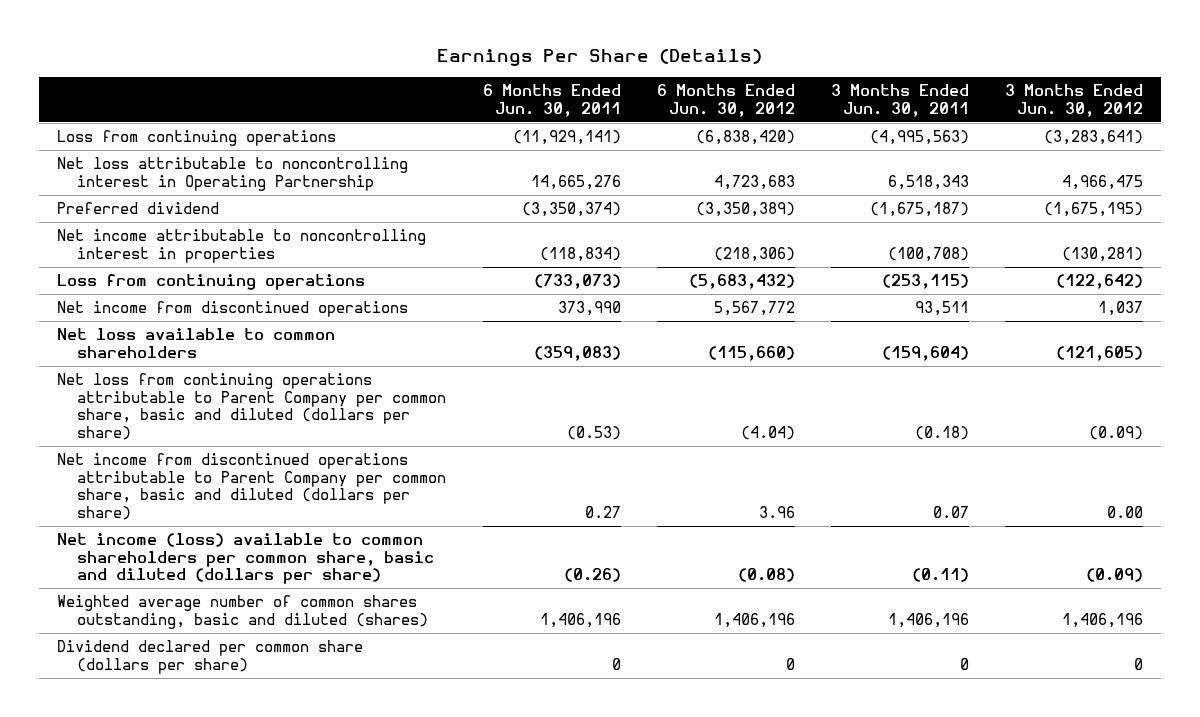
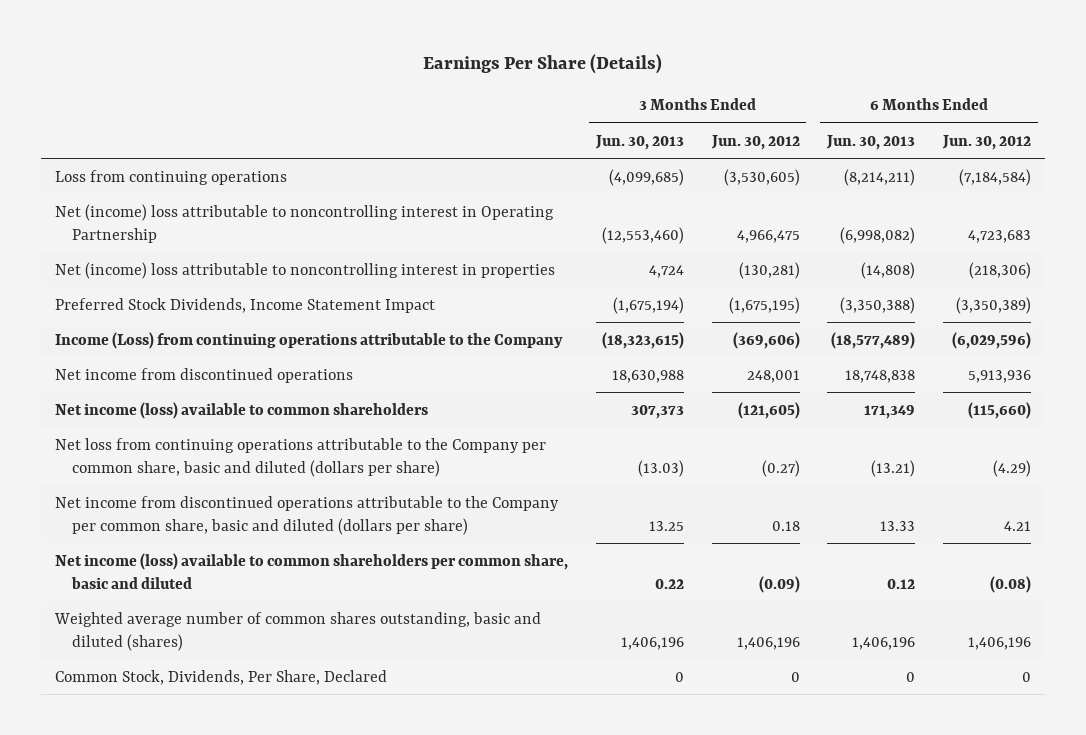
- | 6 Months Ended Jun. 30, 2011 | 6 Months Ended Jun. 30, 2012 | 3 Months Ended Jun. 30, 2011 | 3 Months Ended Jun. 30, 2012
+ | 3 Months Ended Jun. 30, 2013 | 3 Months Ended Jun. 30, 2012 | 6 Months Ended Jun. 30, 2013 | 6 Months Ended Jun. 30, 2012
- Loss from continuing operations | (11,929,141) | (6,838,420) | (4,995,563) | (3,283,641)
- Net loss attributable to noncontrolling interest in Operating Partnership | 14,665,276 | 4,723,683 | 6,518,343 | 4,966,475
- Preferred dividend | (3,350,374) | (3,350,389) | (1,675,187) | (1,675,195)
- Net income attributable to noncontrolling interest in properties | (118,834) | (218,306) | (100,708) | (130,281)
- Loss from continuing operations | (733,073) | (5,683,432) | (253,115) | (122,642)
- Net income from discontinued operations | 373,990 | 5,567,772 | 93,511 | 1,037
- Net loss available to common shareholders | (359,083) | (115,660) | (159,604) | (121,605)
- Net loss from continuing operations attributable to Parent Company per common share, basic and diluted (dollars per share) | (0.53) | (4.04) | (0.18) | (0.09)
- Net income from discontinued operations attributable to Parent Company per common share, basic and diluted (dollars per share) | 0.27 | 3.96 | 0.07 | 0.00
- Net income (loss) available to common shareholders per common share, basic and diluted (dollars per share) | (0.26) | (0.08) | (0.11) | (0.09)
+ Loss from continuing operations | (4,099,685) | (3,530,605) | (8,214,211) | (7,184,584)
+ Net (income) loss attributable to noncontrolling interest in Operating Partnership | (12,553,460) | 4,966,475 | (6,998,082) | 4,723,683
+ Net (income) loss attributable to noncontrolling interest in properties | 4,724 | (130,281) | (14,808) | (218,306)
+ Preferred Stock Dividends, Income Statement Impact | (1,675,194) | (1,675,195) | (3,350,388) | (3,350,389)
+ Income (Loss) from continuing operations attributable to the Company | (18,323,615) | (369,606) | (18,577,489) | (6,029,596)
+ Net income from discontinued operations | 18,630,988 | 248,001 | 18,748,838 | 5,913,936
+ Net income (loss) available to common shareholders | 307,373 | (121,605) | 171,349 | (115,660)
+ Net loss from continuing operations attributable to the Company per common share, basic and diluted (dollars per share) | (13.03) | (0.27) | (13.21) | (4.29)
+ Net income from discontinued operations attributable to the Company per common share, basic and diluted (dollars per share) | 13.25 | 0.18 | 13.33 | 4.21
+ Net income (loss) available to common shareholders per common share, basic and diluted | 0.22 | (0.09) | 0.12 | (0.08)
- Dividend declared per common share (dollars per share) | 0 | 0 | 0 | 0
+ Common Stock, Dividends, Per Share, Declared | 0 | 0 | 0 | 0

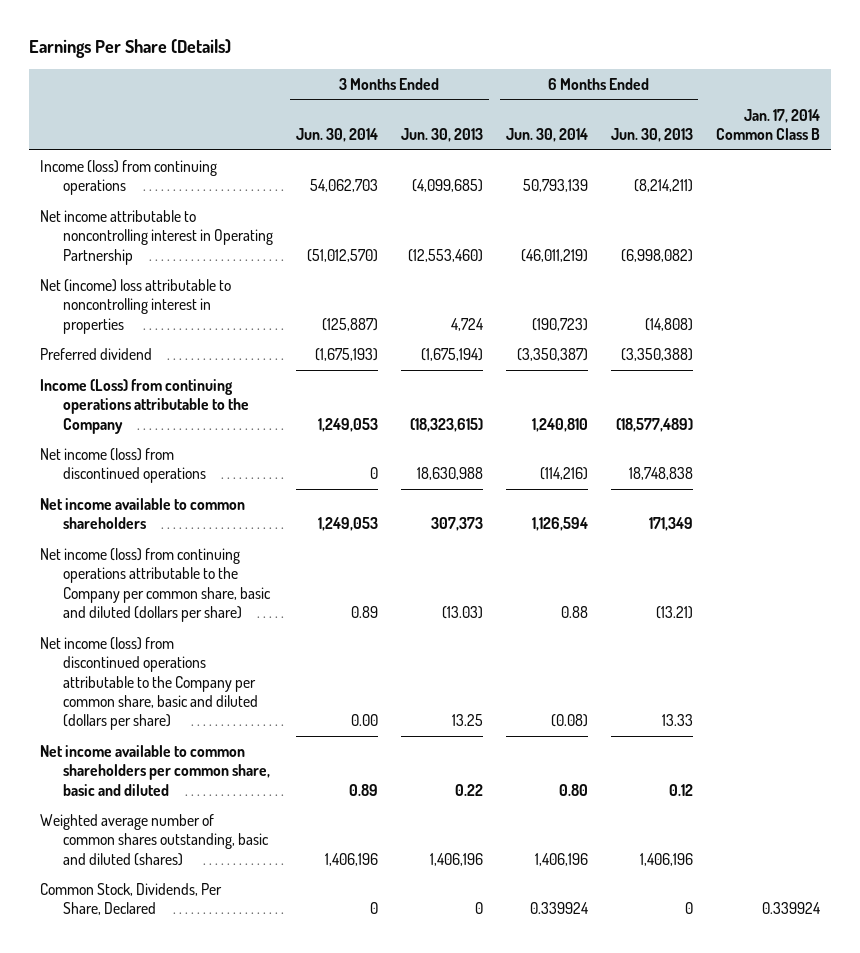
- | 3 Months Ended Jun. 30, 2013 | 3 Months Ended Jun. 30, 2012 | 6 Months Ended Jun. 30, 2013 | 6 Months Ended Jun. 30, 2012
+ | 3 Months Ended Jun. 30, 2014 | 3 Months Ended Jun. 30, 2013 | 6 Months Ended Jun. 30, 2014 | 6 Months Ended Jun. 30, 2013 | Jan. 17, 2014 Common Class B
- Loss from continuing operations | (4,099,685) | (3,530,605) | (8,214,211) | (7,184,584)
- Net (income) loss attributable to noncontrolling interest in Operating Partnership | (12,553,460) | 4,966,475 | (6,998,082) | 4,723,683
+ Income (loss) from continuing operations | 54,062,703 | (4,099,685) | 50,793,139 | (8,214,211) |
+ Net income attributable to noncontrolling interest in Operating Partnership | (51,012,570) | (12,553,460) | (46,011,219) | (6,998,082) |
- Preferred Stock Dividends, Income Statement Impact | (1,675,194) | (1,675,195) | (3,350,388) | (3,350,389)
+ Preferred dividend | (1,675,193) | (1,675,194) | (3,350,387) | (3,350,388) |
- Net income from discontinued operations | 18,630,988 | 248,001 | 18,748,838 | 5,913,936
- Net income (loss) available to common shareholders | 307,373 | (121,605) | 171,349 | (115,660)
- Net loss from continuing operations attributable to the Company per common share, basic and diluted (dollars per share) | (13.03) | (0.27) | (13.21) | (4.29)
- Net income from discontinued operations attributable to the Company per common share, basic and diluted (dollars per share) | 13.25 | 0.18 | 13.33 | 4.21
- Net income (loss) available to common shareholders per common share, basic and diluted | 0.22 | (0.09) | 0.12 | (0.08)
+ Net income (loss) from discontinued operations | 0 | 18,630,988 | (114,216) | 18,748,838 |
+ Net income available to common shareholders | 1,249,053 | 307,373 | 1,126,594 | 171,349 |
+ Net income (loss) from continuing operations attributable to the Company per common share, basic and diluted (dollars per share) | 0.89 | (13.03) | 0.88 | (13.21) |
+ Net income (loss) from discontinued operations attributable to the Company per common share, basic and diluted (dollars per share) | 0.00 | 13.25 | (0.08) | 13.33 |
+ Net income available to common shareholders per common share, basic and diluted | 0.89 | 0.22 | 0.80 | 0.12 |

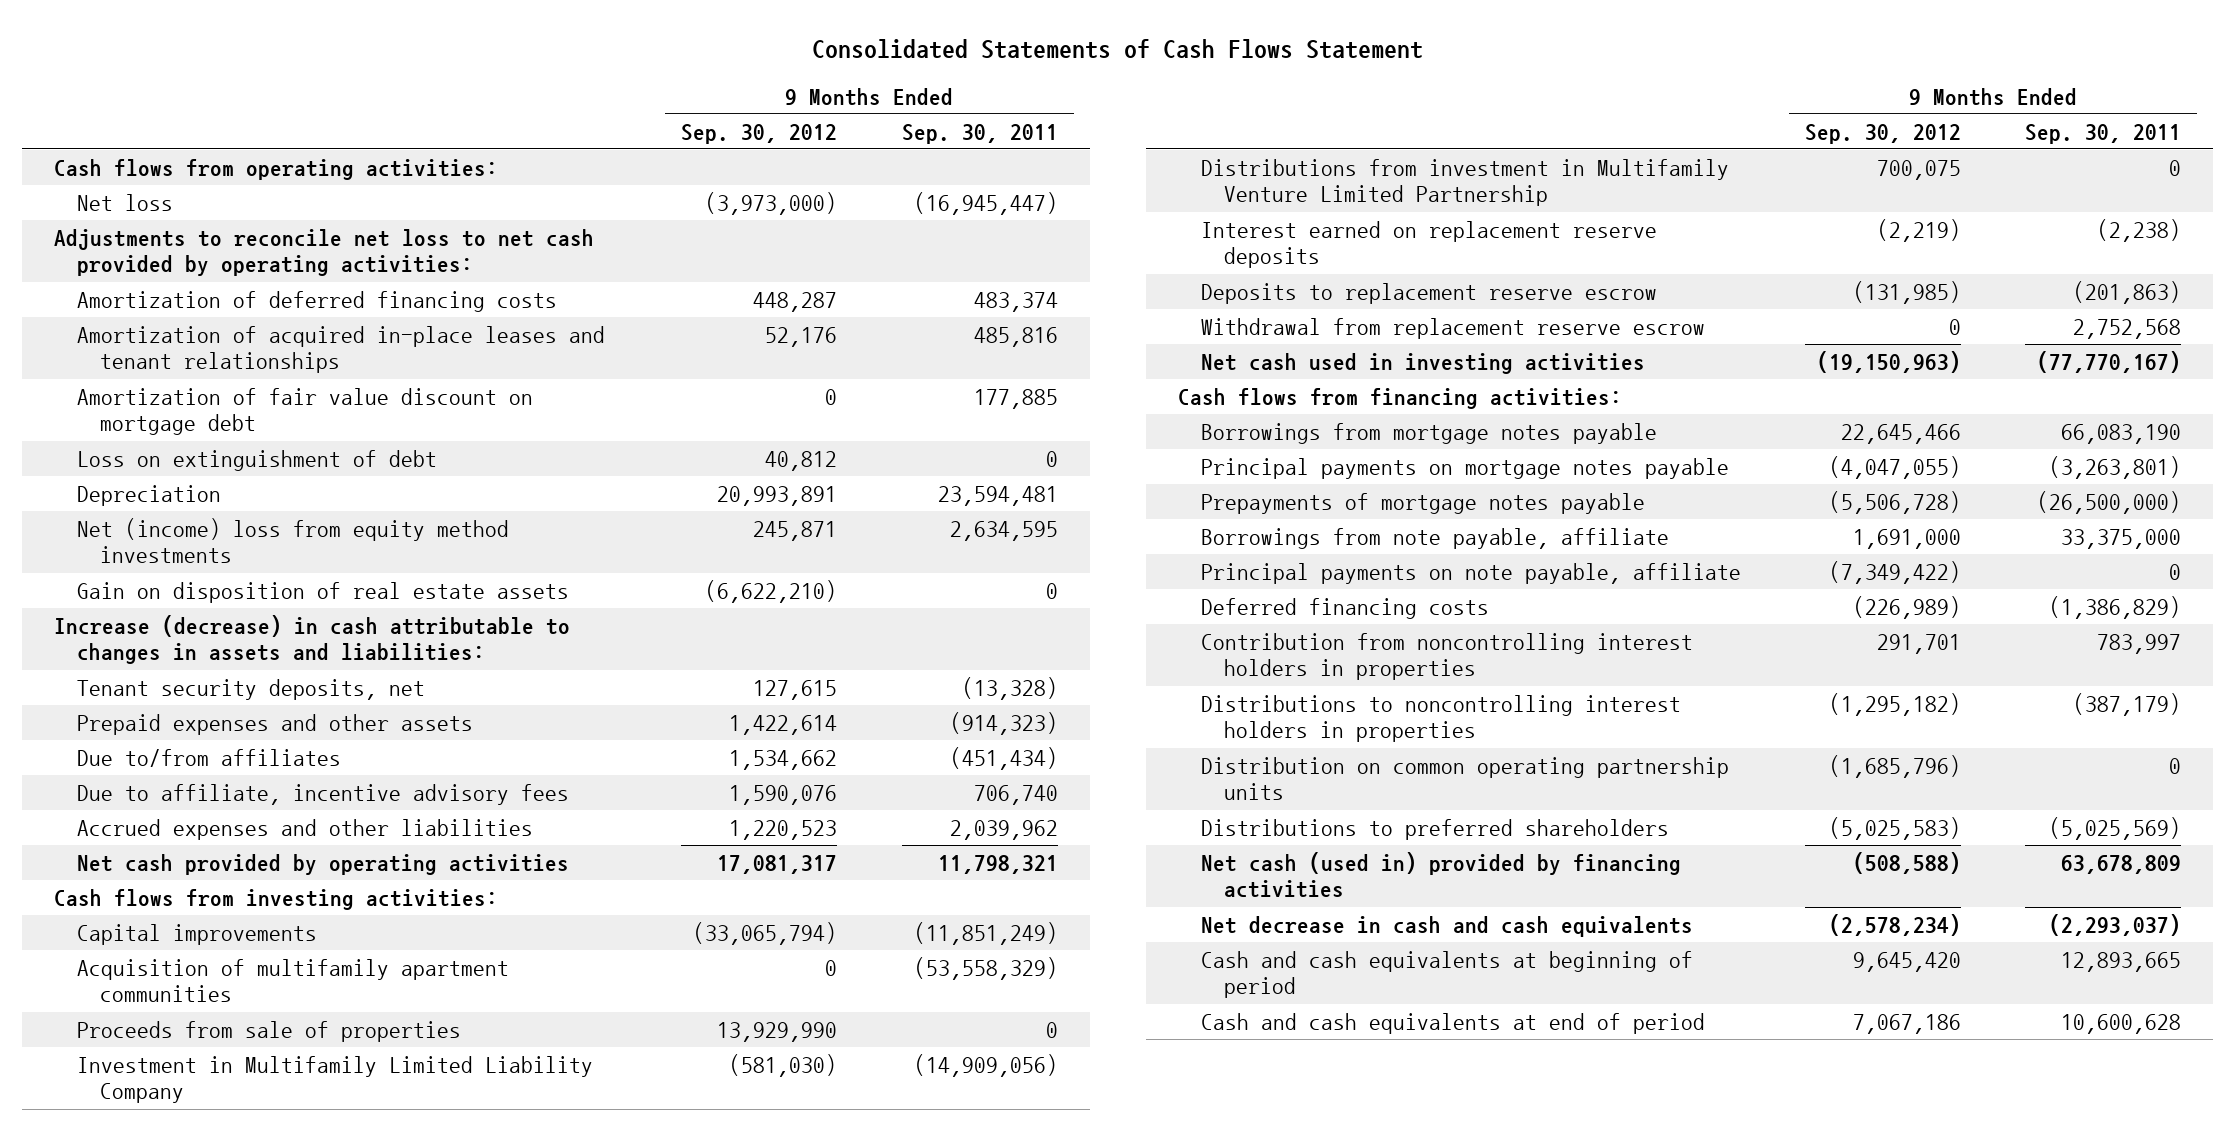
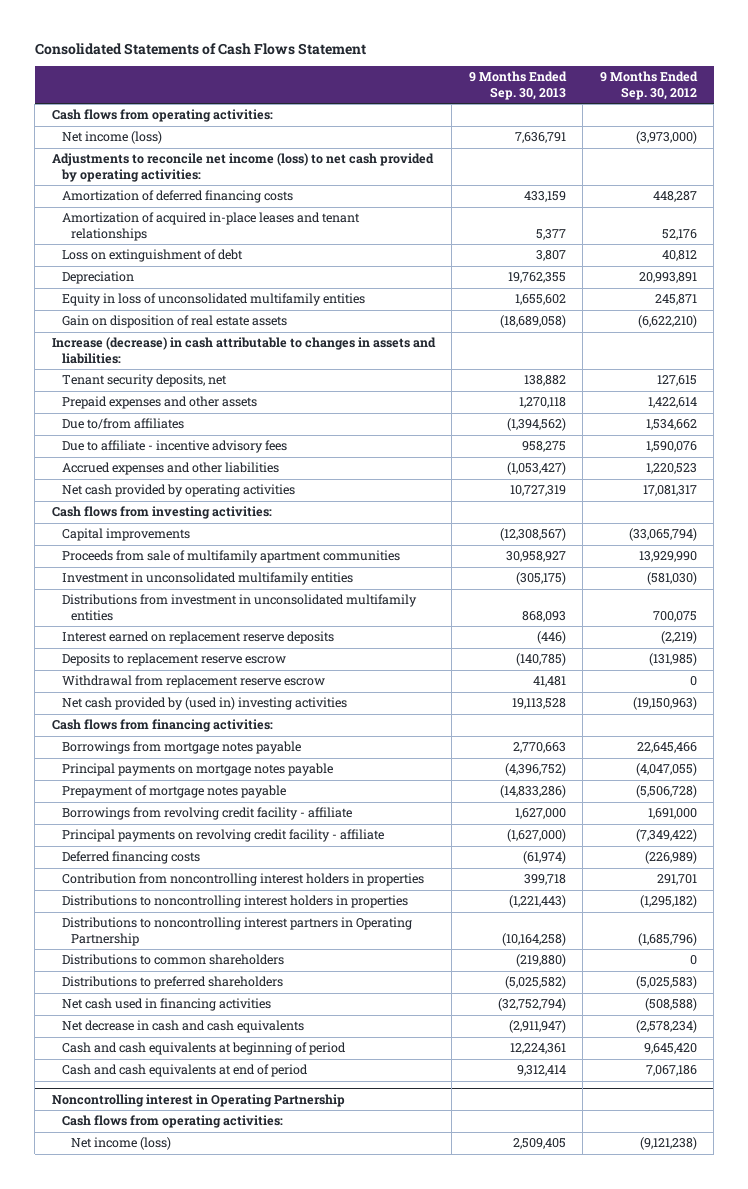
- | 9 Months Ended Sep. 30, 2012 | 9 Months Ended Sep. 30, 2011
+ | 9 Months Ended Sep. 30, 2013 | 9 Months Ended Sep. 30, 2012
- Net loss | (3,973,000) | (16,945,447)
- Adjustments to reconcile net loss to net cash provided by operating activities:
+ Net income (loss) | 7,636,791 | (3,973,000)
+ Adjustments to reconcile net income (loss) to net cash provided by operating activities:
- Amortization of fair value discount on mortgage debt | 0 | 177,885
- Net (income) loss from equity method investments | 245,871 | 2,634,595
+ Equity in loss of unconsolidated multifamily entities | 1,655,602 | 245,871
- Due to affiliate, incentive advisory fees | 1,590,076 | 706,740
+ Due to affiliate - incentive advisory fees | 958,275 | 1,590,076
- Acquisition of multifamily apartment communities | 0 | (53,558,329)
- Proceeds from sale of properties | 13,929,990 | 0
- Investment in Multifamily Limited Liability Company | (581,030) | (14,909,056)
- Distributions from investment in Multifamily Venture Limited Partnership | 700,075 | 0
+ Proceeds from sale of multifamily apartment communities | 30,958,927 | 13,929,990
+ Investment in unconsolidated multifamily entities | (305,175) | (581,030)
+ Distributions from investment in unconsolidated multifamily entities | 868,093 | 700,075
- Net cash used in investing activities | (19,150,963) | (77,770,167)
+ Net cash provided by (used in) investing activities | 19,113,528 | (19,150,963)
- Prepayments of mortgage notes payable | (5,506,728) | (26,500,000)
- Borrowings from note payable, affiliate | 1,691,000 | 33,375,000
- Principal payments on note payable, affiliate | (7,349,422) | 0
+ Prepayment of mortgage notes payable | (14,833,286) | (5,506,728)
+ Borrowings from revolving credit facility - affiliate | 1,627,000 | 1,691,000
+ Principal payments on revolving credit facility - affiliate | (1,627,000) | (7,349,422)
- Distribution on common operating partnership units | (1,685,796) | 0
+ Distributions to noncontrolling interest partners in Operating Partnership | (10,164,258) | (1,685,796)
+ Distributions to common shareholders | (219,880) | 0
- Net cash (used in) provided by financing activities | (508,588) | 63,678,809
+ Net cash used in financing activities | (32,752,794) | (508,588)
+ Noncontrolling interest in Operating Partnership
+ Cash flows from operating activities:
+ Net income (loss) | 2,509,405 | (9,121,238)

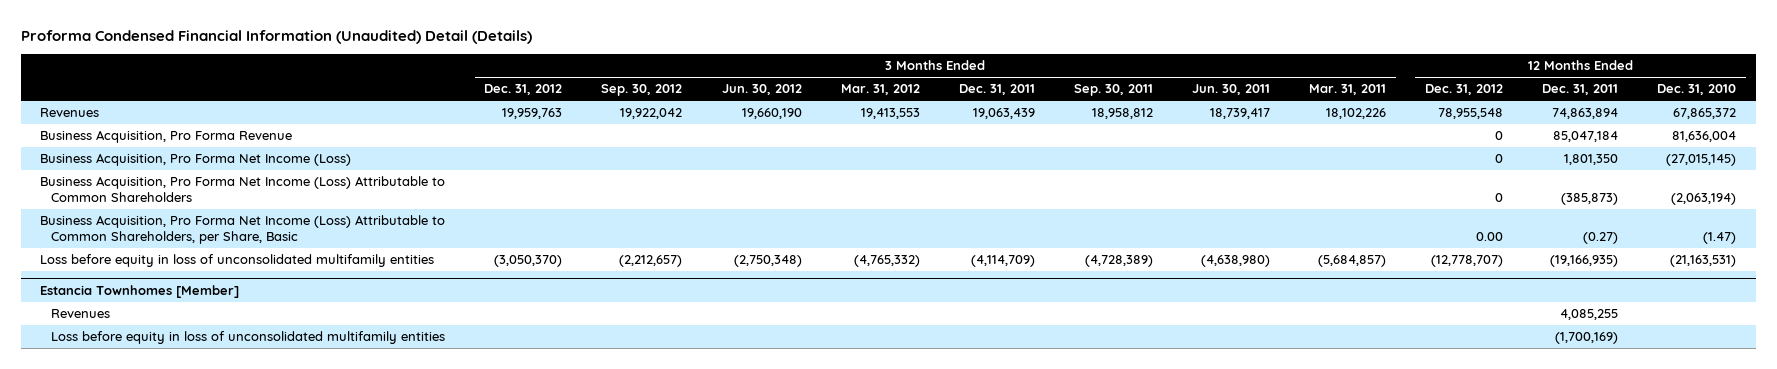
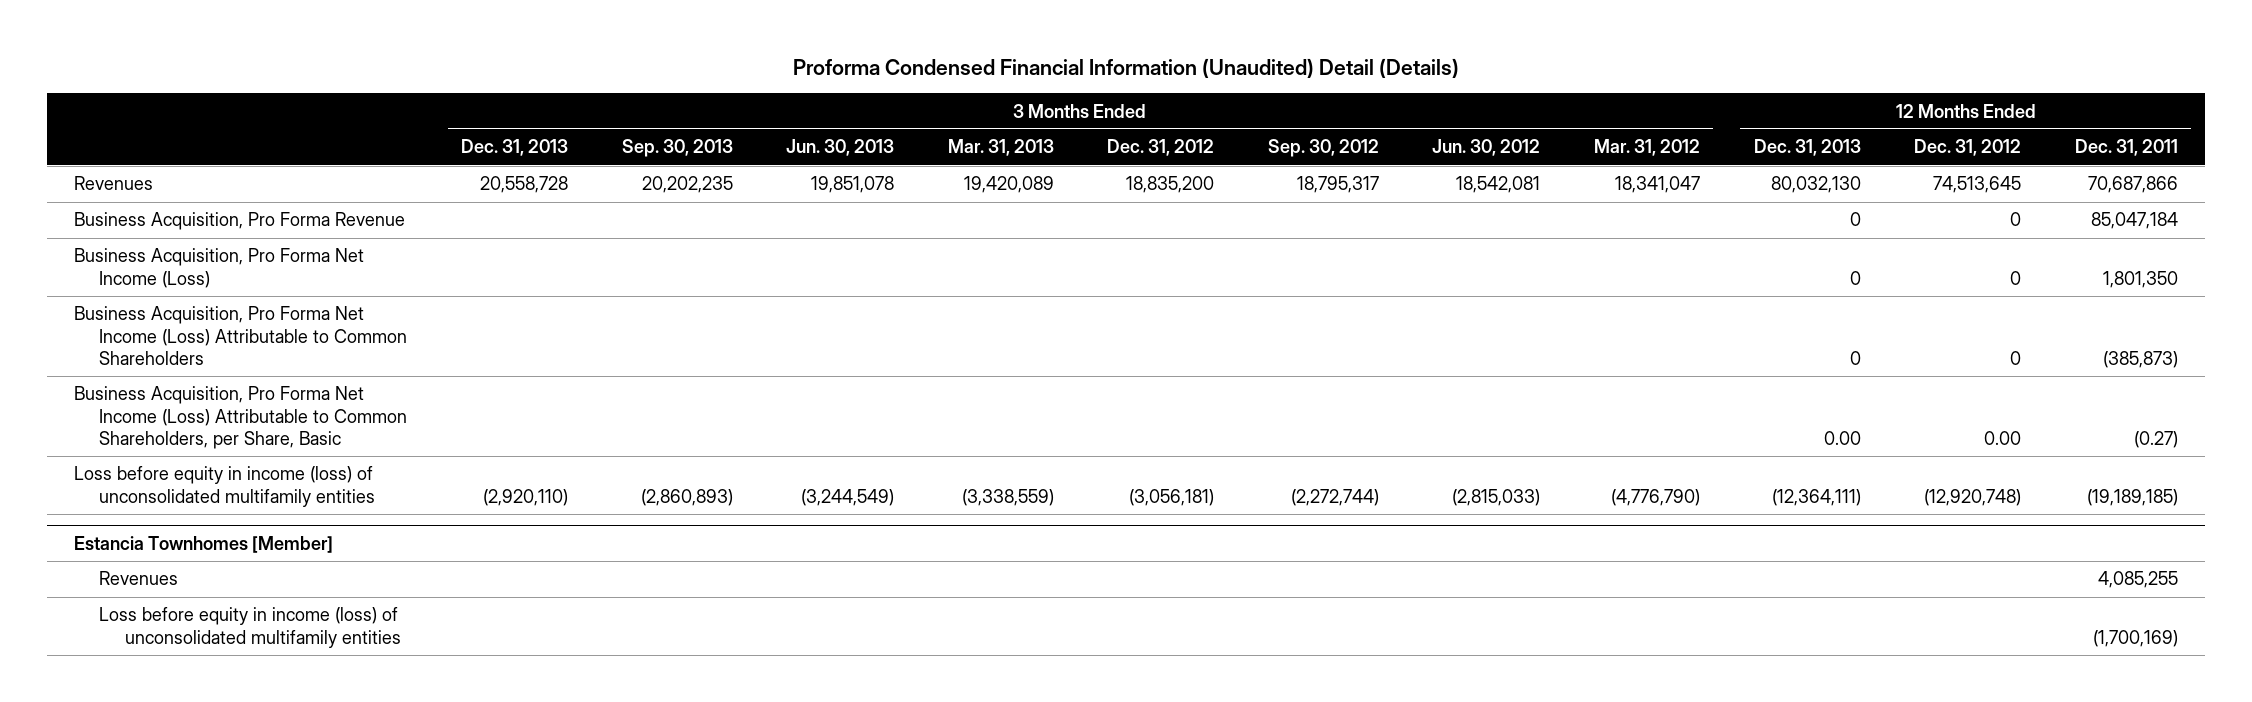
- | 3 Months Ended Dec. 31, 2012 | 3 Months Ended Sep. 30, 2012 | 3 Months Ended Jun. 30, 2012 | 3 Months Ended Mar. 31, 2012 | 3 Months Ended Dec. 31, 2011 | 3 Months Ended Sep. 30, 2011 | 3 Months Ended Jun. 30, 2011 | 3 Months Ended Mar. 31, 2011 | 12 Months Ended Dec. 31, 2012 | 12 Months Ended Dec. 31, 2011 | 12 Months Ended Dec. 31, 2010
+ | 3 Months Ended Dec. 31, 2013 | 3 Months Ended Sep. 30, 2013 | 3 Months Ended Jun. 30, 2013 | 3 Months Ended Mar. 31, 2013 | 3 Months Ended Dec. 31, 2012 | 3 Months Ended Sep. 30, 2012 | 3 Months Ended Jun. 30, 2012 | 3 Months Ended Mar. 31, 2012 | 12 Months Ended Dec. 31, 2013 | 12 Months Ended Dec. 31, 2012 | 12 Months Ended Dec. 31, 2011
- Revenues | 19,959,763 | 19,922,042 | 19,660,190 | 19,413,553 | 19,063,439 | 18,958,812 | 18,739,417 | 18,102,226 | 78,955,548 | 74,863,894 | 67,865,372
+ Revenues | 20,558,728 | 20,202,235 | 19,851,078 | 19,420,089 | 18,835,200 | 18,795,317 | 18,542,081 | 18,341,047 | 80,032,130 | 74,513,645 | 70,687,866
- Loss before equity in loss of unconsolidated multifamily entities | (3,050,370) | (2,212,657) | (2,750,348) | (4,765,332) | (4,114,709) | (4,728,389) | (4,638,980) | (5,684,857) | (12,778,707) | (19,166,935) | (21,163,531)
+ Loss before equity in income (loss) of unconsolidated multifamily entities | (2,920,110) | (2,860,893) | (3,244,549) | (3,338,559) | (3,056,181) | (2,272,744) | (2,815,033) | (4,776,790) | (12,364,111) | (12,920,748) | (19,189,185)
@ Estancia Townhomes [Member]
- Loss before equity in loss of unconsolidated multifamily entities | | | | | | | | | | (1,700,169) |
+ Loss before equity in income (loss) of unconsolidated multifamily entities | | | | | | | | | | | (1,700,169)

